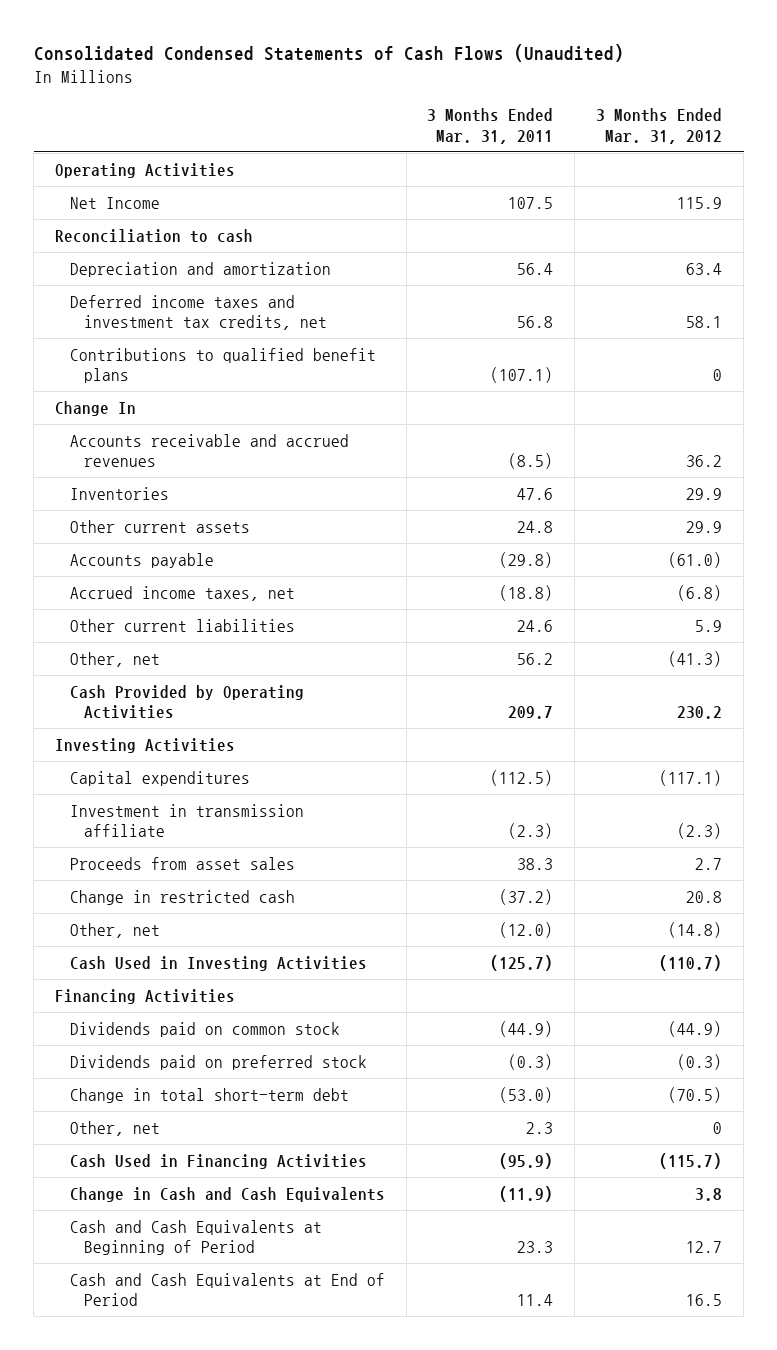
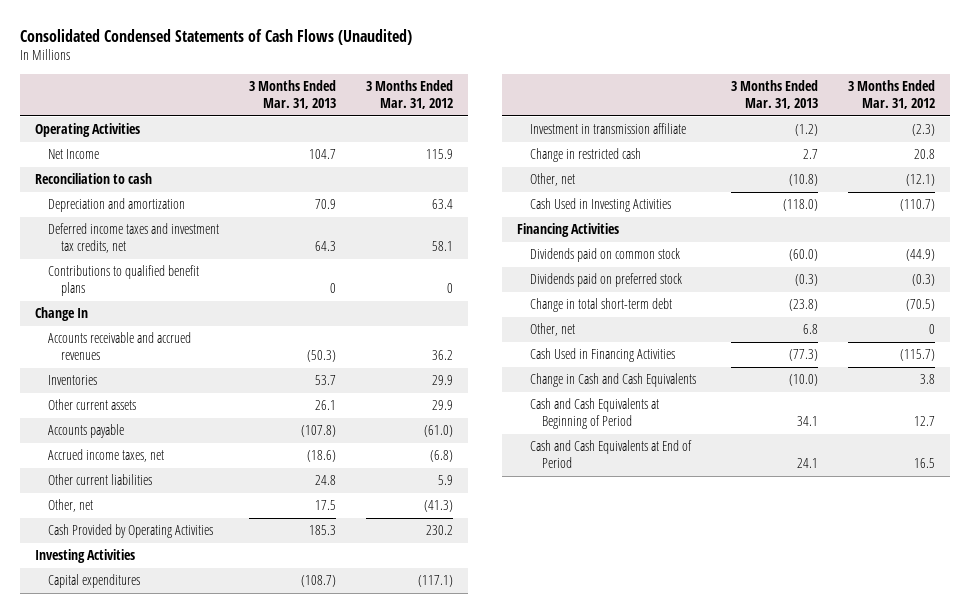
- | 3 Months Ended Mar. 31, 2011 | 3 Months Ended Mar. 31, 2012
+ | 3 Months Ended Mar. 31, 2013 | 3 Months Ended Mar. 31, 2012
- Proceeds from asset sales | 38.3 | 2.7
- Other, net | (12.0) | (14.8)
+ Other, net | (10.8) | (12.1)

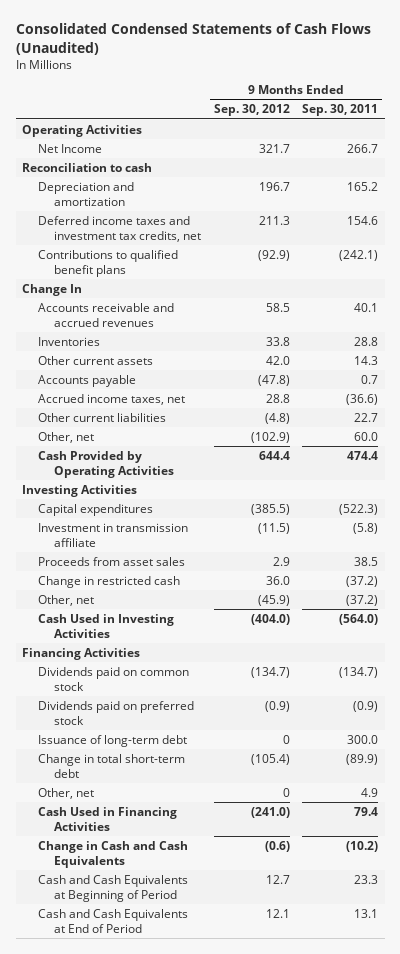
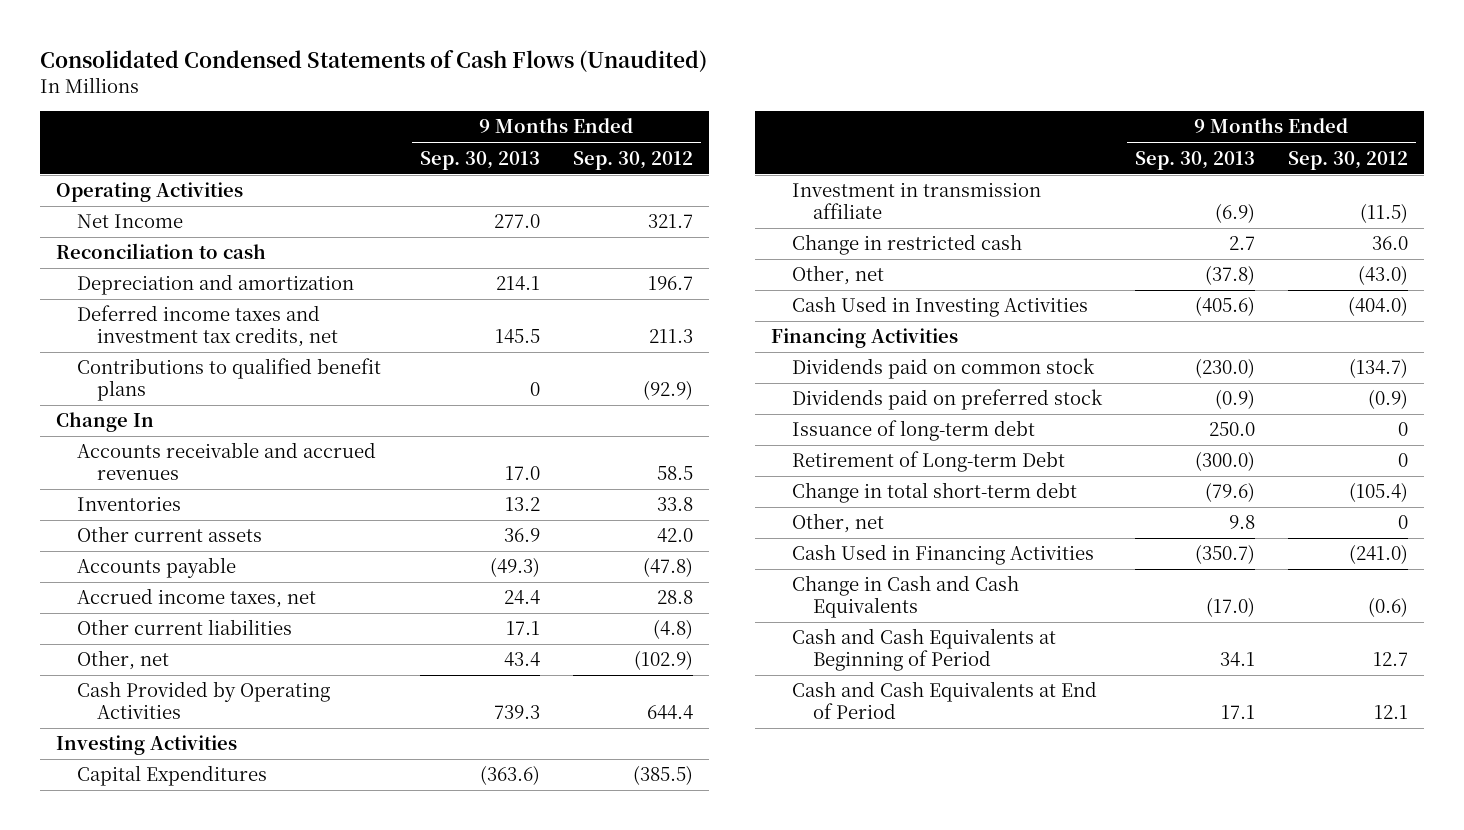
- | 9 Months Ended Sep. 30, 2012 | 9 Months Ended Sep. 30, 2011
+ | 9 Months Ended Sep. 30, 2013 | 9 Months Ended Sep. 30, 2012
- Capital expenditures | (385.5) | (522.3)
+ Capital Expenditures | (363.6) | (385.5)
- Proceeds from asset sales | 2.9 | 38.5
- Other, net | (45.9) | (37.2)
+ Other, net | (37.8) | (43.0)
+ Retirement of Long-term Debt | (300.0) | 0

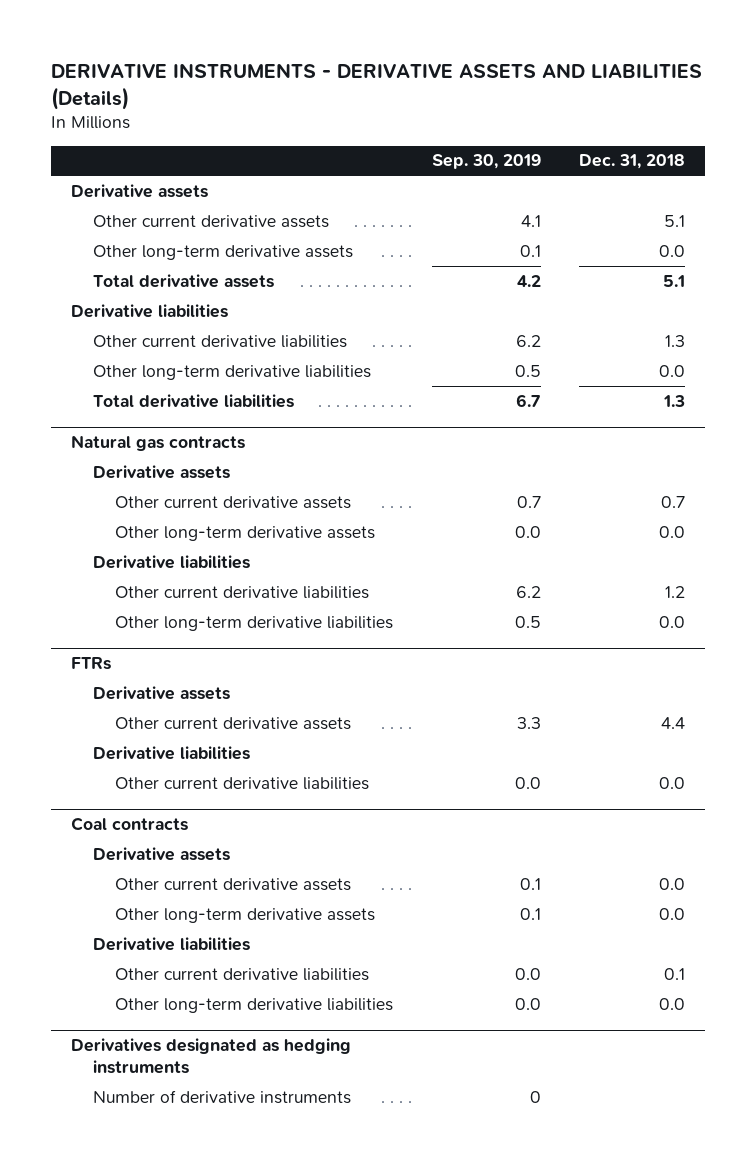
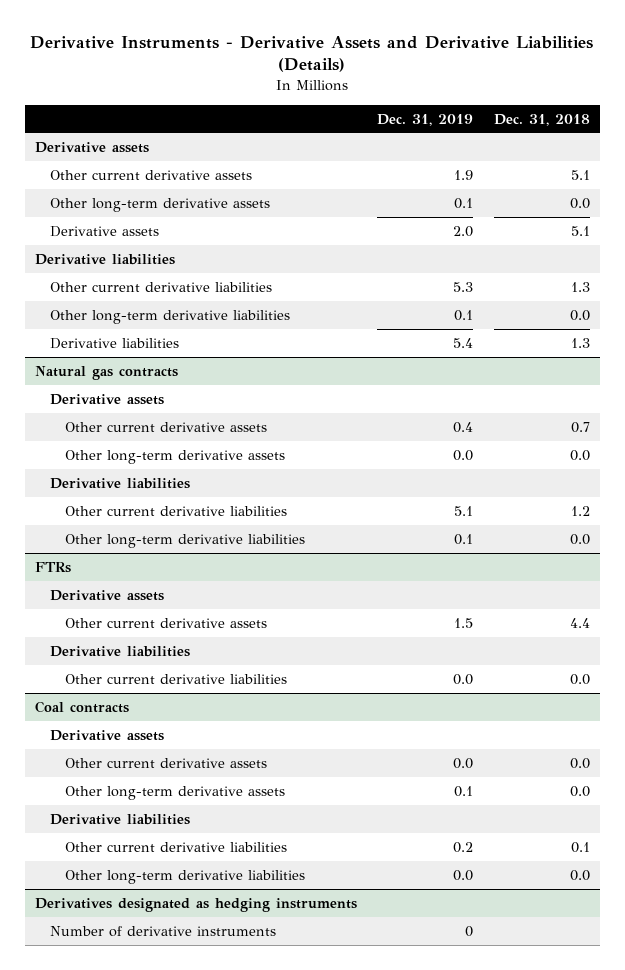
- DERIVATIVE INSTRUMENTS - DERIVATIVE ASSETS AND LIABILITIES (Details)
+ Derivative Instruments - Derivative Assets and Derivative Liabilities (Details)
- | Sep. 30, 2019 | Dec. 31, 2018
+ | Dec. 31, 2019 | Dec. 31, 2018
- Total derivative assets | 4.2 | 5.1
+ Derivative assets | 2.0 | 5.1
- Total derivative liabilities | 6.7 | 1.3
+ Derivative liabilities | 5.4 | 1.3

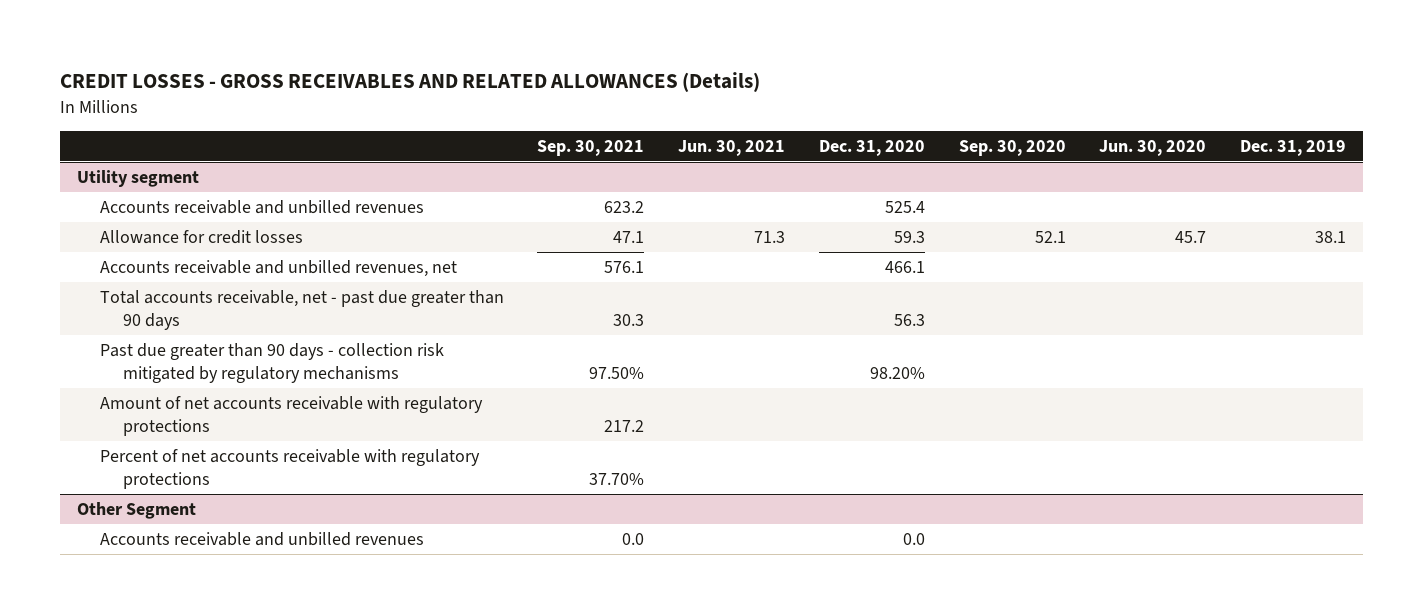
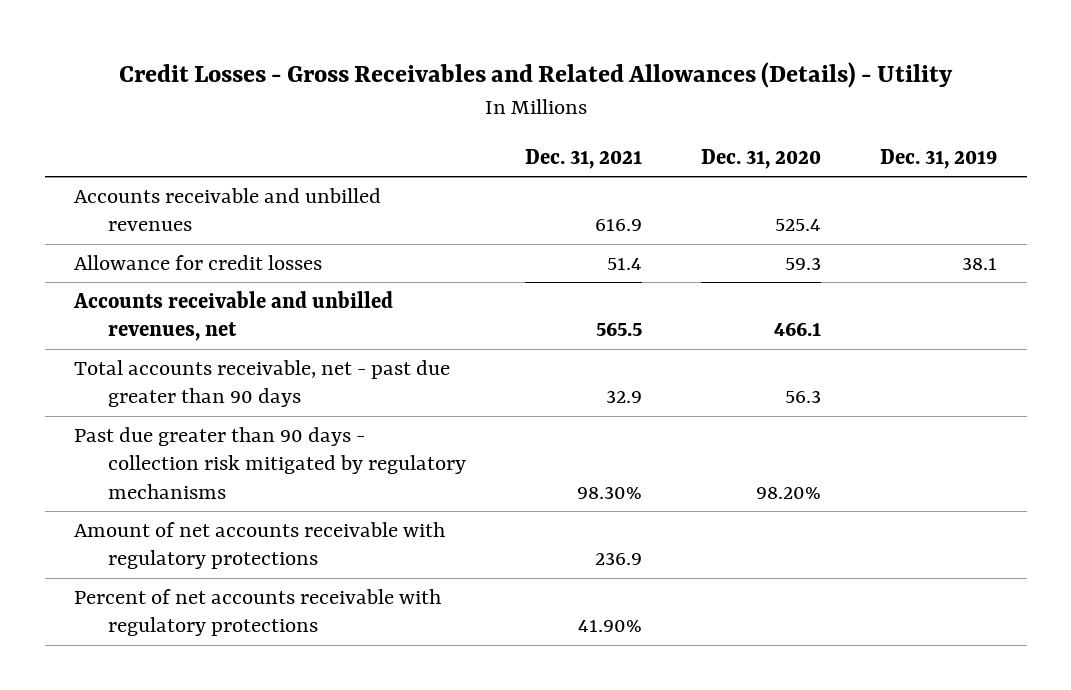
- CREDIT LOSSES - GROSS RECEIVABLES AND RELATED ALLOWANCES (Details)
+ Credit Losses - Gross Receivables and Related Allowances (Details) - Utility
- | Sep. 30, 2021 | Jun. 30, 2021 | Dec. 31, 2020 | Sep. 30, 2020 | Jun. 30, 2020 | Dec. 31, 2019
+ | Dec. 31, 2021 | Dec. 31, 2020 | Dec. 31, 2019
- Utility segment
- Other Segment
- Accounts receivable and unbilled revenues | 0.0 | | 0.0 | | |

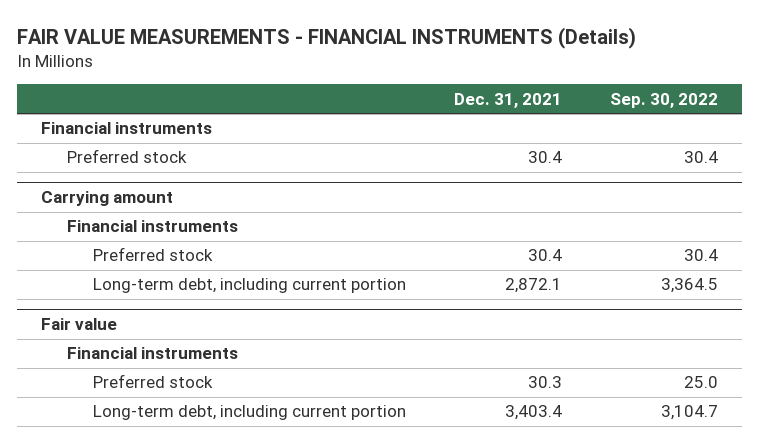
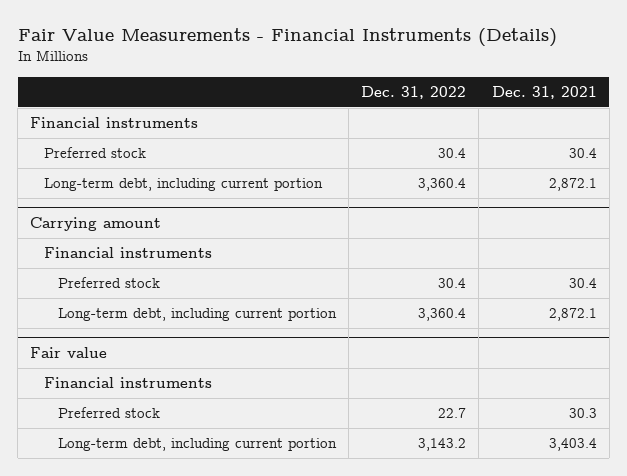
- FAIR VALUE MEASUREMENTS - FINANCIAL INSTRUMENTS (Details)
+ Fair Value Measurements - Financial Instruments (Details)
- | Dec. 31, 2021 | Sep. 30, 2022
+ | Dec. 31, 2022 | Dec. 31, 2021
+ Long-term debt, including current portion | 3,360.4 | 2,872.1

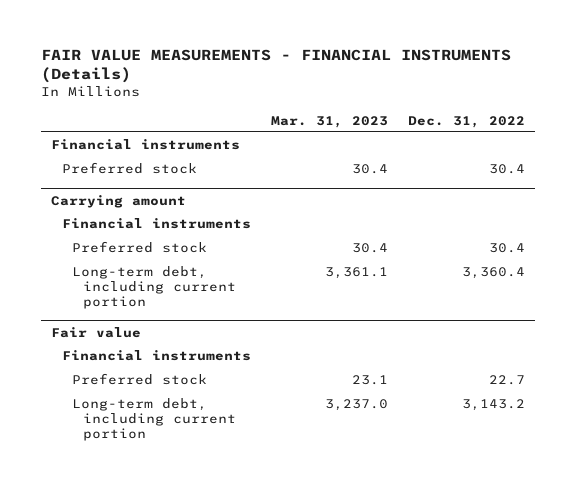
- Fair Value Measurements - Financial Instruments (Details)
+ FAIR VALUE MEASUREMENTS - FINANCIAL INSTRUMENTS (Details)
- | Dec. 31, 2022 | Dec. 31, 2021
+ | Mar. 31, 2023 | Dec. 31, 2022
- Long-term debt, including current portion | 3,360.4 | 2,872.1

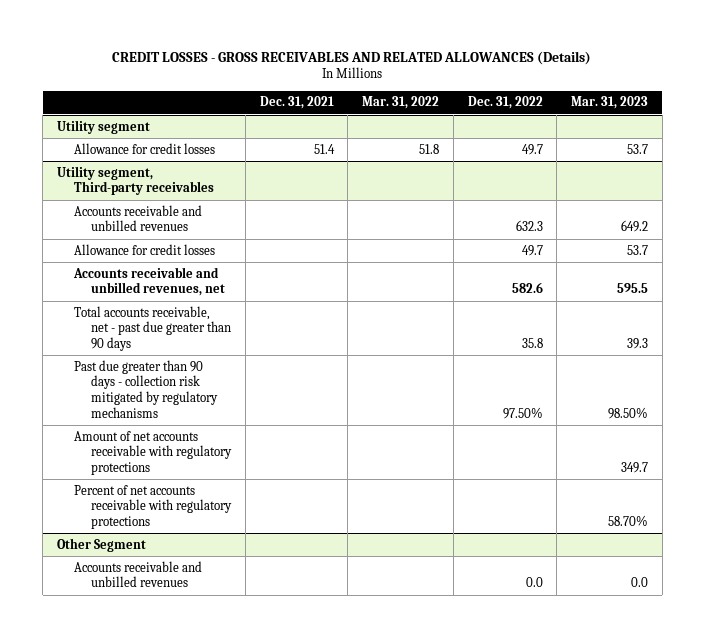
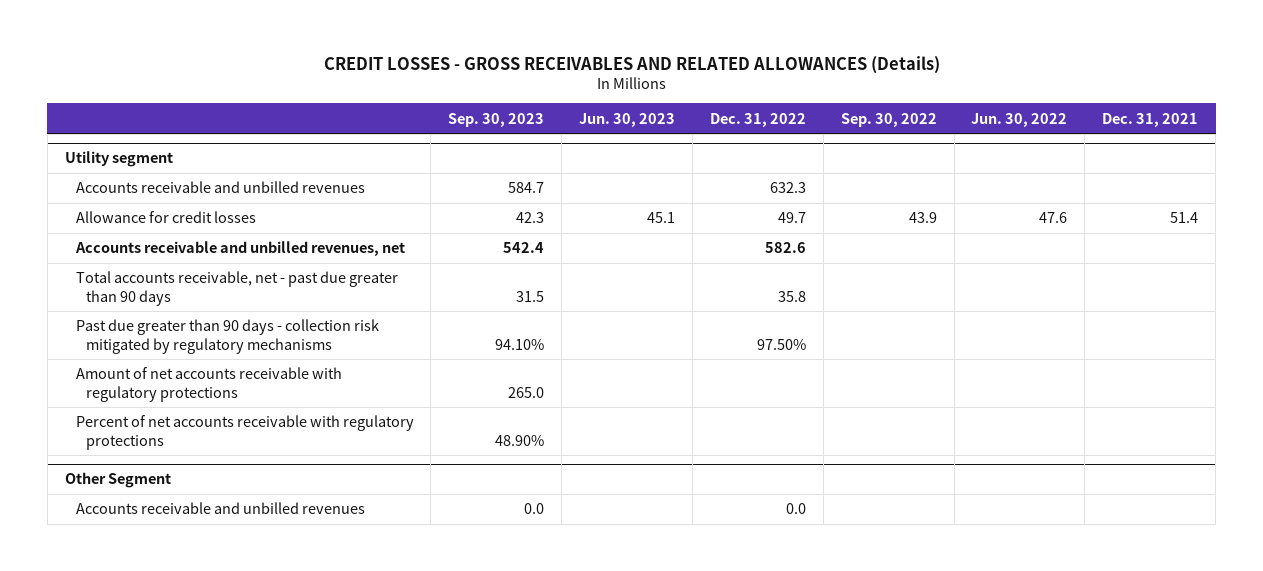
- | Dec. 31, 2021 | Mar. 31, 2022 | Dec. 31, 2022 | Mar. 31, 2023
+ | Sep. 30, 2023 | Jun. 30, 2023 | Dec. 31, 2022 | Sep. 30, 2022 | Jun. 30, 2022 | Dec. 31, 2021
- Utility segment, Third-party receivables
- Allowance for credit losses | | | 49.7 | 53.7
@ Utility segment
moved down: Allowance for credit losses | 42.3 | 45.1 | 49.7 | 43.9 | 47.6 | 51.4

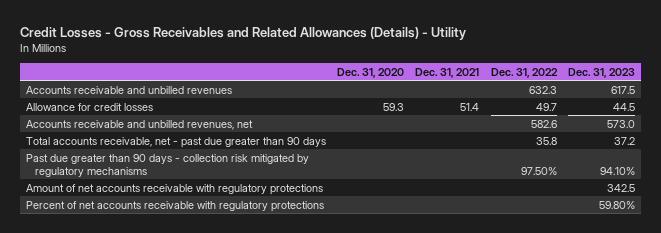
- CREDIT LOSSES - GROSS RECEIVABLES AND RELATED ALLOWANCES (Details)
+ Credit Losses - Gross Receivables and Related Allowances (Details) - Utility
- | Sep. 30, 2023 | Jun. 30, 2023 | Dec. 31, 2022 | Sep. 30, 2022 | Jun. 30, 2022 | Dec. 31, 2021
+ | Dec. 31, 2020 | Dec. 31, 2021 | Dec. 31, 2022 | Dec. 31, 2023
- Utility segment
- Other Segment
- Accounts receivable and unbilled revenues | 0.0 | | 0.0 | | |

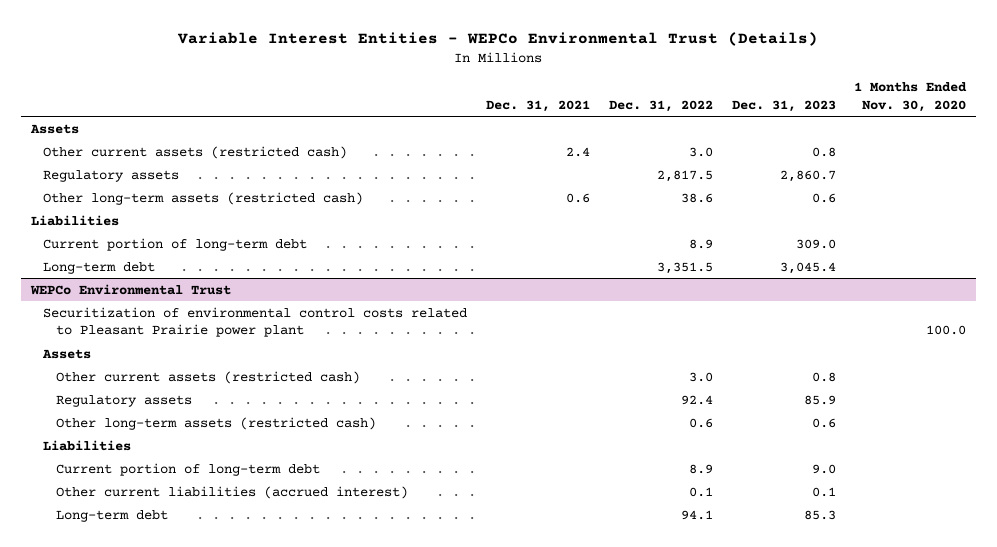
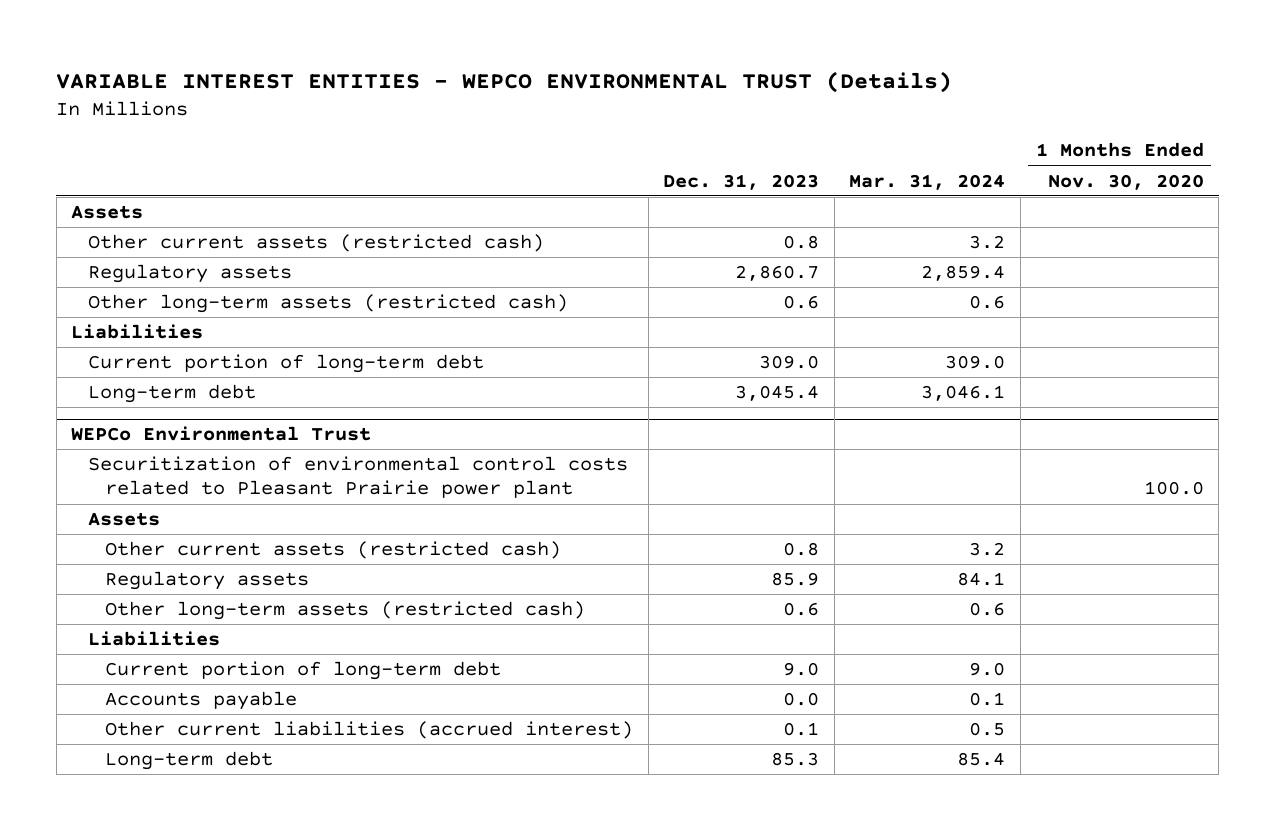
- Variable Interest Entities - WEPCo Environmental Trust (Details)
+ VARIABLE INTEREST ENTITIES - WEPCO ENVIRONMENTAL TRUST (Details)
- | Dec. 31, 2021 | Dec. 31, 2022 | Dec. 31, 2023 | 1 Months Ended Nov. 30, 2020
+ | Dec. 31, 2023 | Mar. 31, 2024 | 1 Months Ended Nov. 30, 2020
@ WEPCo Environmental Trust
+ Accounts payable | 0.0 | 0.1 |

